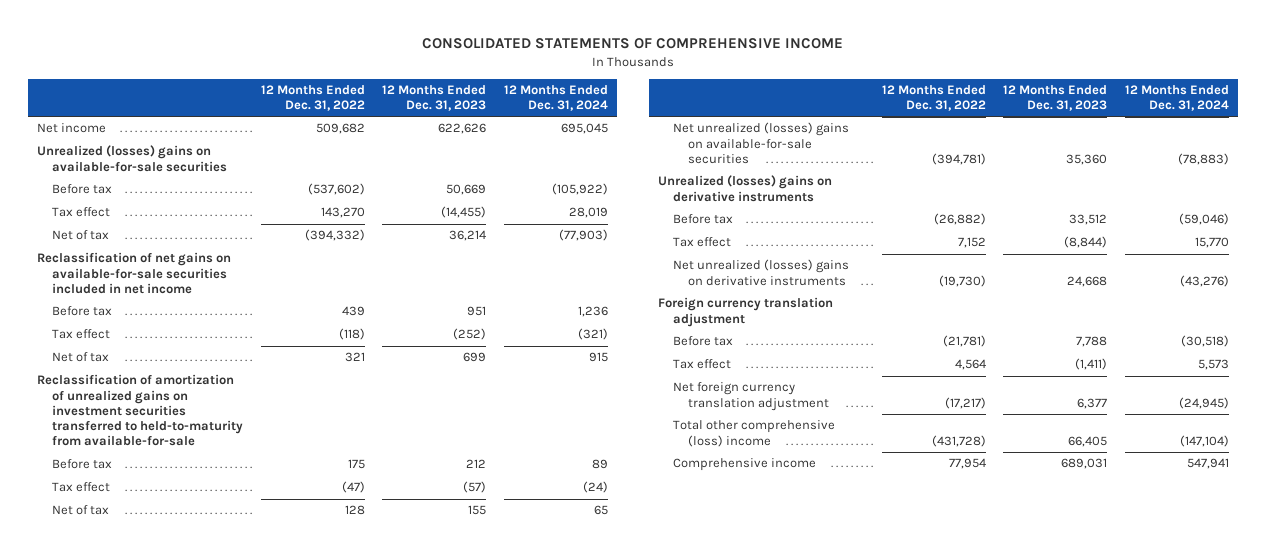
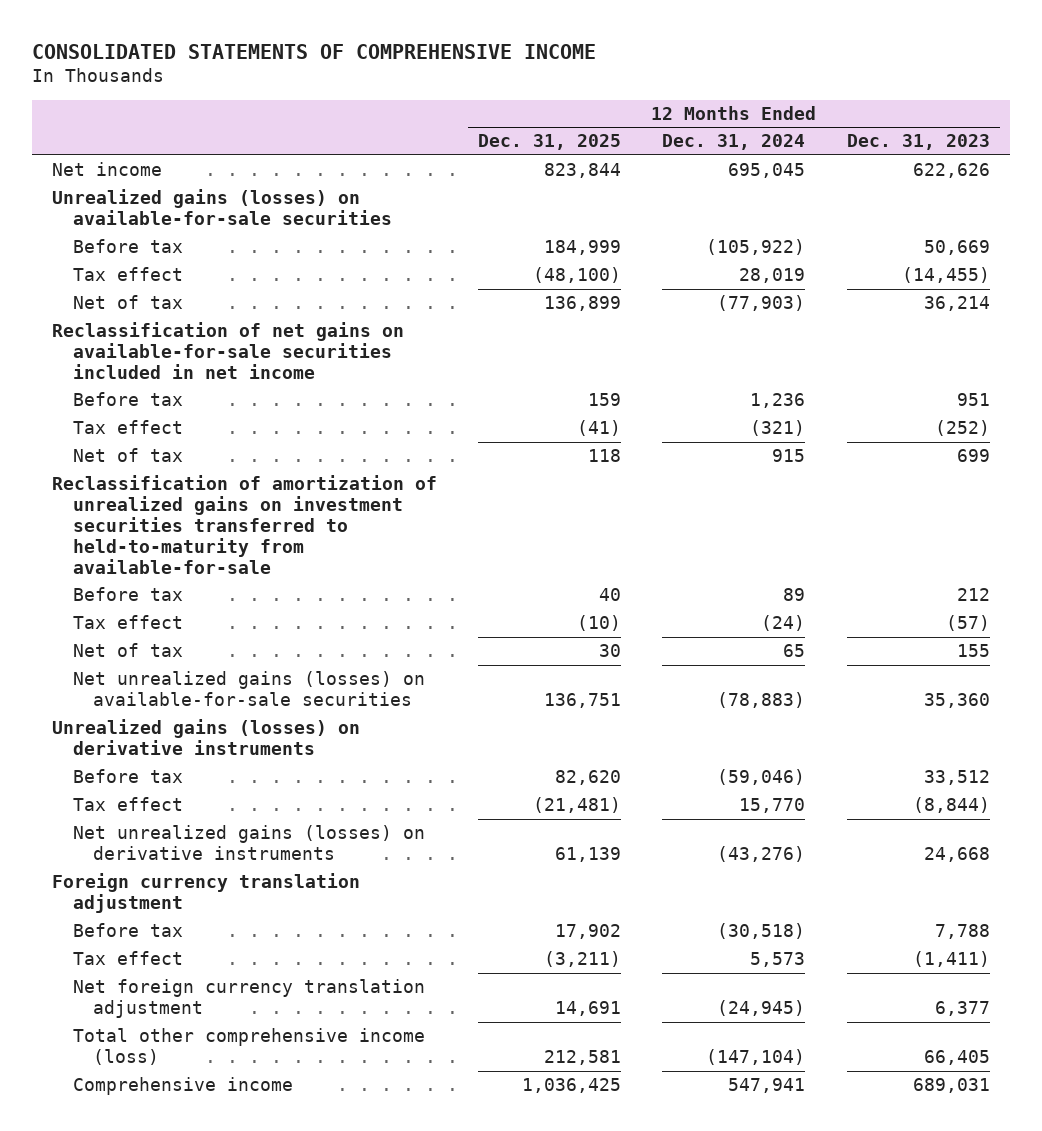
- | 12 Months Ended Dec. 31, 2022 | 12 Months Ended Dec. 31, 2023 | 12 Months Ended Dec. 31, 2024
+ | 12 Months Ended Dec. 31, 2025 | 12 Months Ended Dec. 31, 2024 | 12 Months Ended Dec. 31, 2023
- Unrealized (losses) gains on available-for-sale securities
+ Unrealized gains (losses) on available-for-sale securities
- Net unrealized (losses) gains on available-for-sale securities | (394,781) | 35,360 | (78,883)
- Unrealized (losses) gains on derivative instruments
+ Net unrealized gains (losses) on available-for-sale securities | 136,751 | (78,883) | 35,360
+ Unrealized gains (losses) on derivative instruments
- Net unrealized (losses) gains on derivative instruments | (19,730) | 24,668 | (43,276)
+ Net unrealized gains (losses) on derivative instruments | 61,139 | (43,276) | 24,668
- Total other comprehensive (loss) income | (431,728) | 66,405 | (147,104)
+ Total other comprehensive income (loss) | 212,581 | (147,104) | 66,405

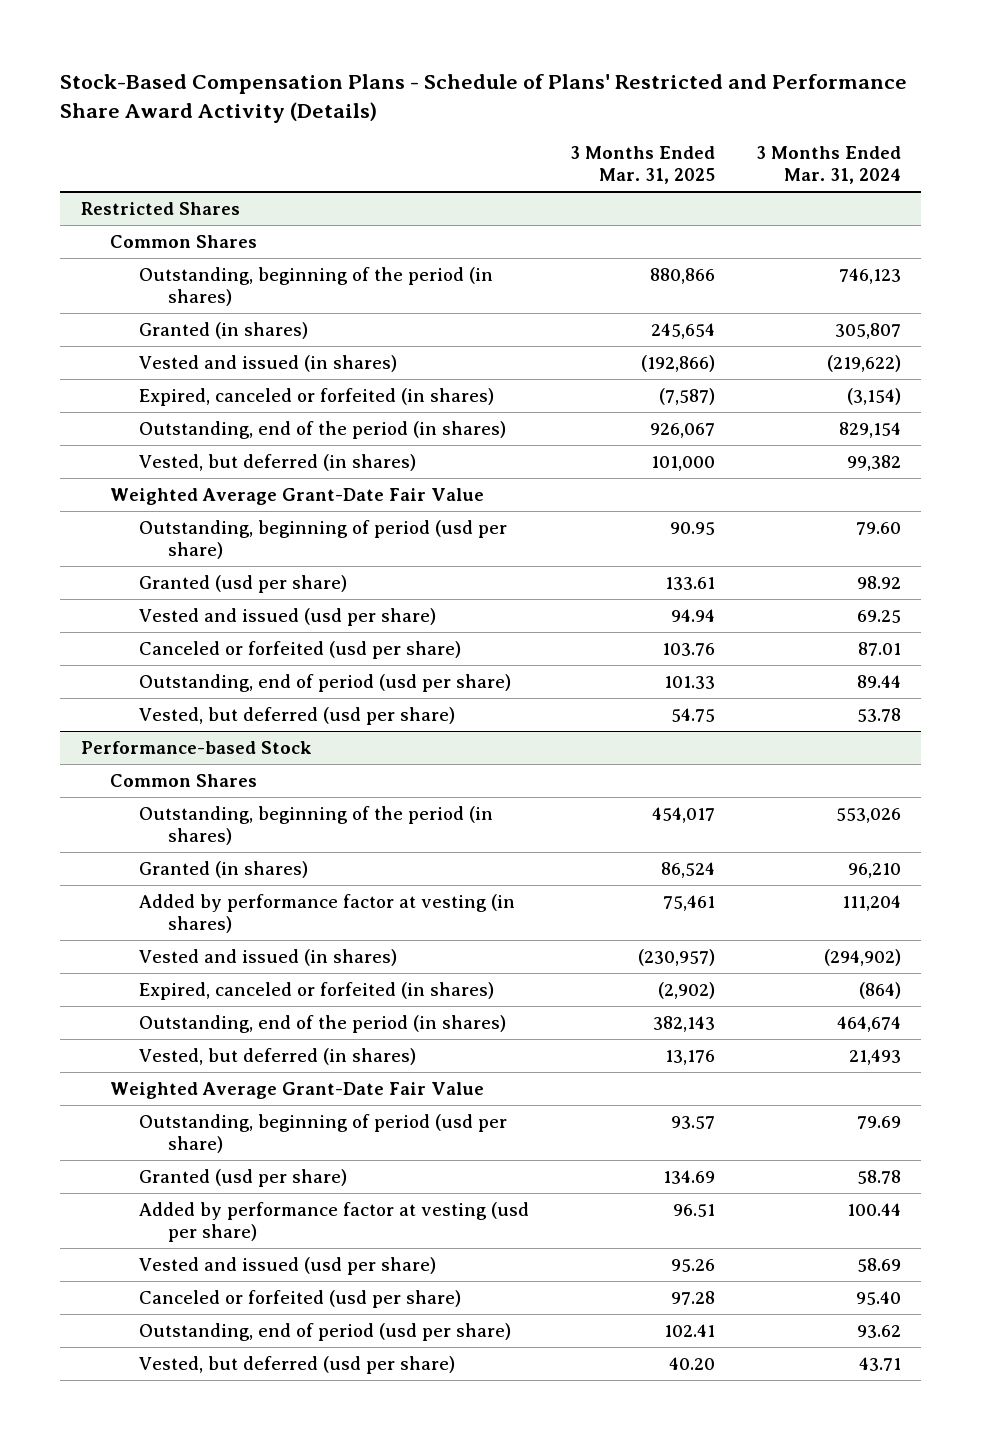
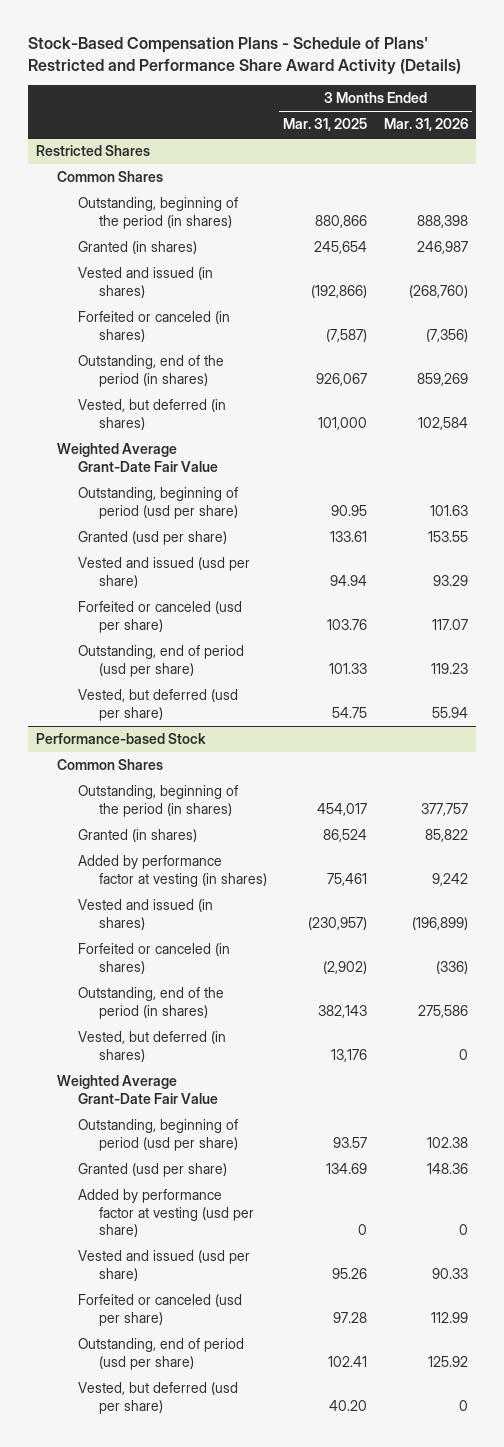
- | 3 Months Ended Mar. 31, 2025 | 3 Months Ended Mar. 31, 2024
+ | 3 Months Ended Mar. 31, 2025 | 3 Months Ended Mar. 31, 2026
@ Restricted Shares
- Expired, canceled or forfeited (in shares) | (7,587) | (3,154)
+ Forfeited or canceled (in shares) | (7,587) | (7,356)
- Canceled or forfeited (usd per share) | 103.76 | 87.01
+ Forfeited or canceled (usd per share) | 103.76 | 117.07
@ Performance-based Stock
- Expired, canceled or forfeited (in shares) | (2,902) | (864)
+ Forfeited or canceled (in shares) | (2,902) | (336)
- Added by performance factor at vesting (usd per share) | 96.51 | 100.44
+ Added by performance factor at vesting (usd per share) | 0 | 0
- Canceled or forfeited (usd per share) | 97.28 | 95.40
+ Forfeited or canceled (usd per share) | 97.28 | 112.99

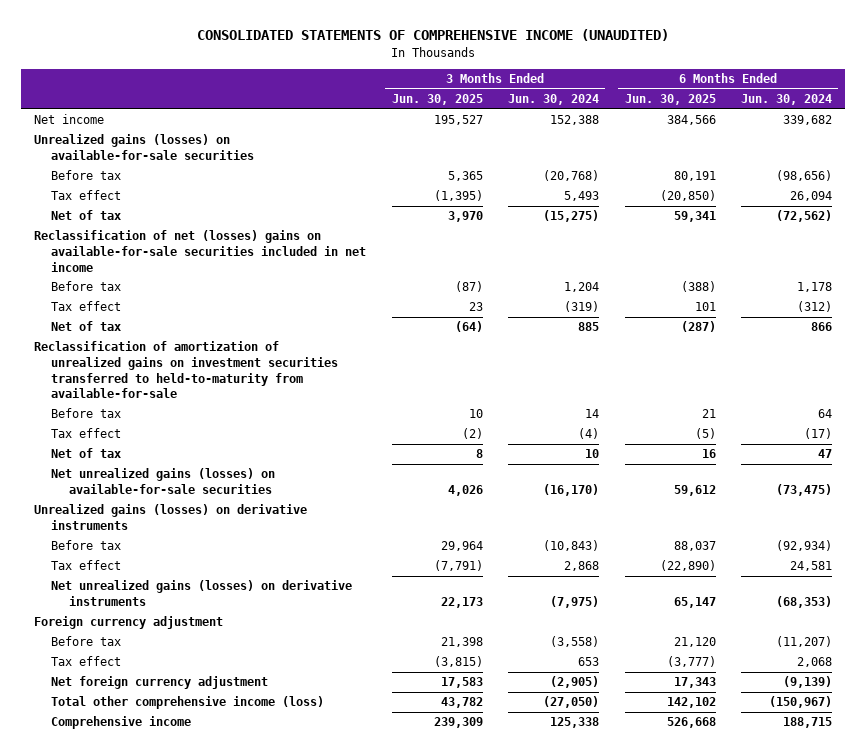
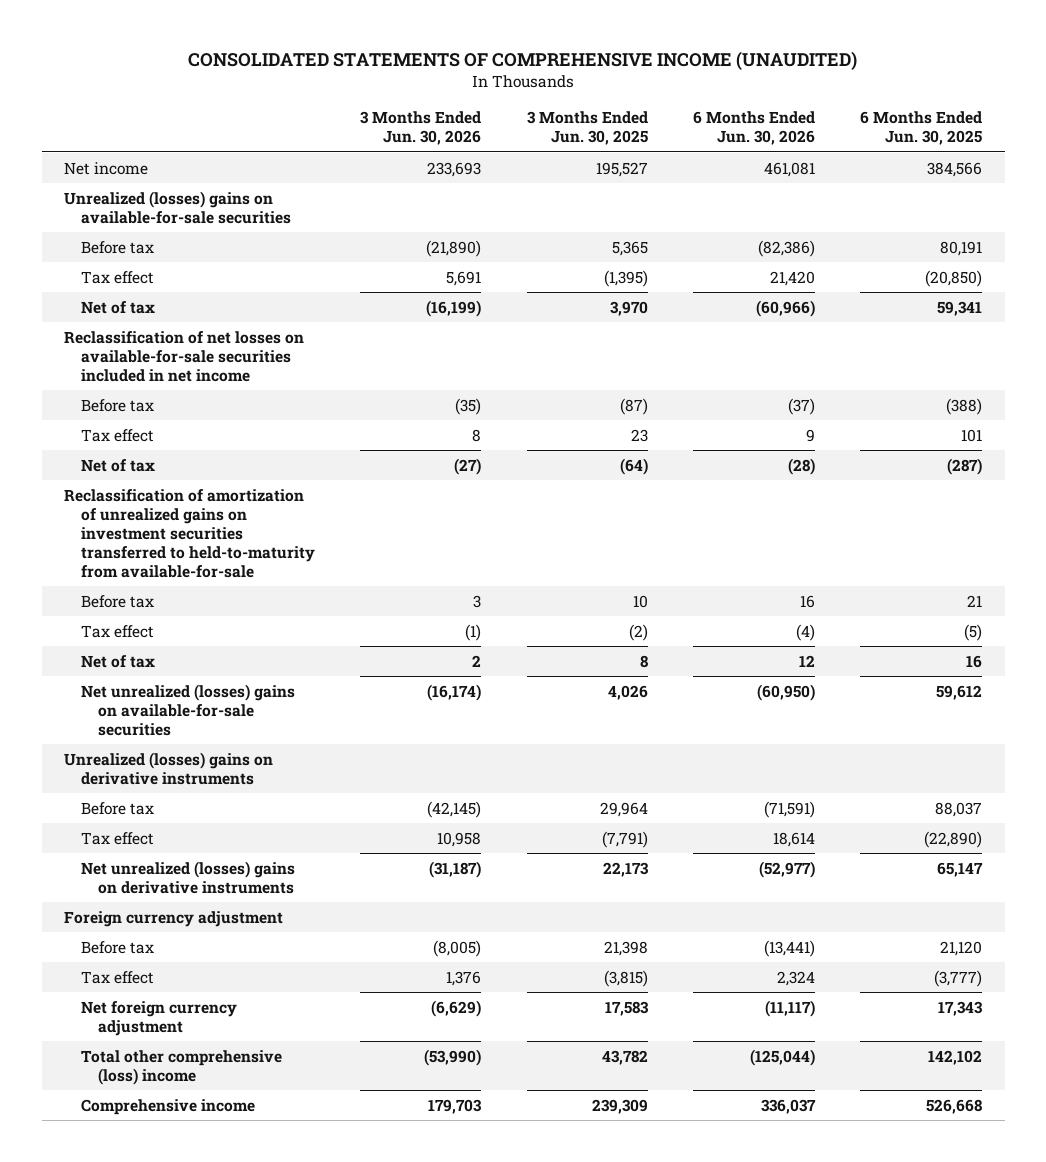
- | 3 Months Ended Jun. 30, 2025 | 3 Months Ended Jun. 30, 2024 | 6 Months Ended Jun. 30, 2025 | 6 Months Ended Jun. 30, 2024
+ | 3 Months Ended Jun. 30, 2026 | 3 Months Ended Jun. 30, 2025 | 6 Months Ended Jun. 30, 2026 | 6 Months Ended Jun. 30, 2025
- Unrealized gains (losses) on available-for-sale securities
+ Unrealized (losses) gains on available-for-sale securities
- Reclassification of net (losses) gains on available-for-sale securities included in net income
+ Reclassification of net losses on available-for-sale securities included in net income
- Net unrealized gains (losses) on available-for-sale securities | 4,026 | (16,170) | 59,612 | (73,475)
- Unrealized gains (losses) on derivative instruments
+ Net unrealized (losses) gains on available-for-sale securities | (16,174) | 4,026 | (60,950) | 59,612
+ Unrealized (losses) gains on derivative instruments
- Net unrealized gains (losses) on derivative instruments | 22,173 | (7,975) | 65,147 | (68,353)
+ Net unrealized (losses) gains on derivative instruments | (31,187) | 22,173 | (52,977) | 65,147
- Total other comprehensive income (loss) | 43,782 | (27,050) | 142,102 | (150,967)
+ Total other comprehensive (loss) income | (53,990) | 43,782 | (125,044) | 142,102

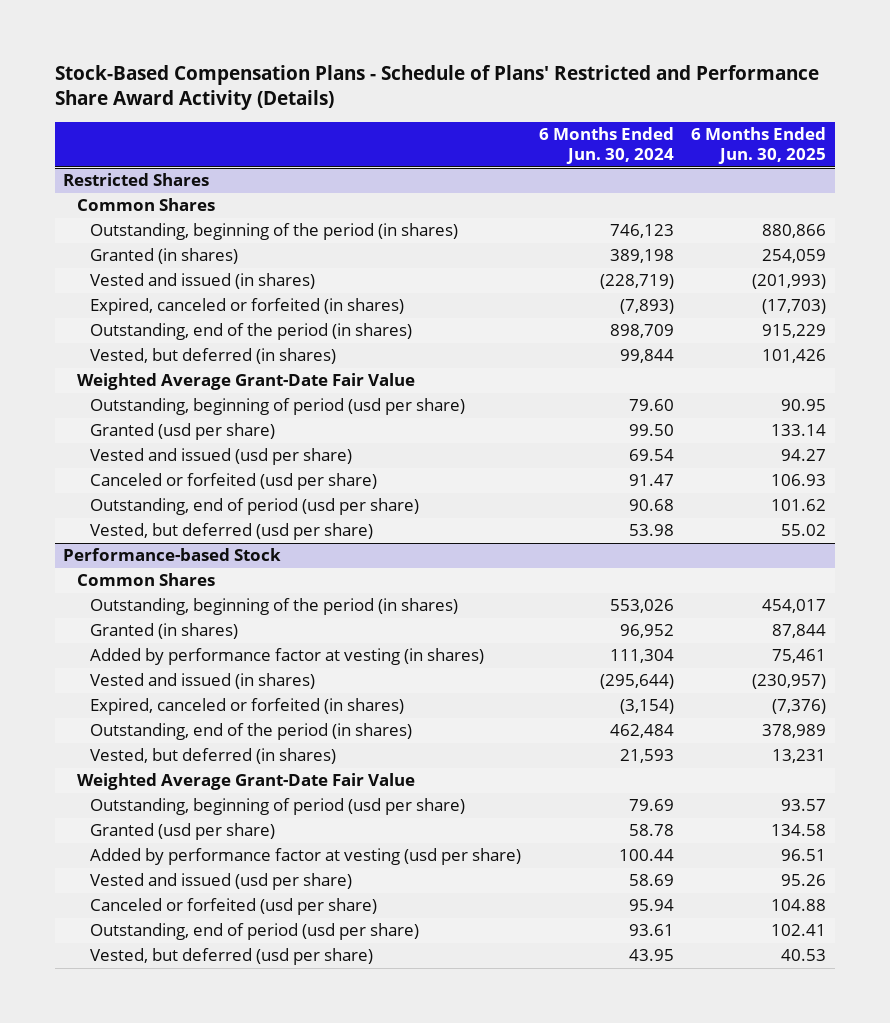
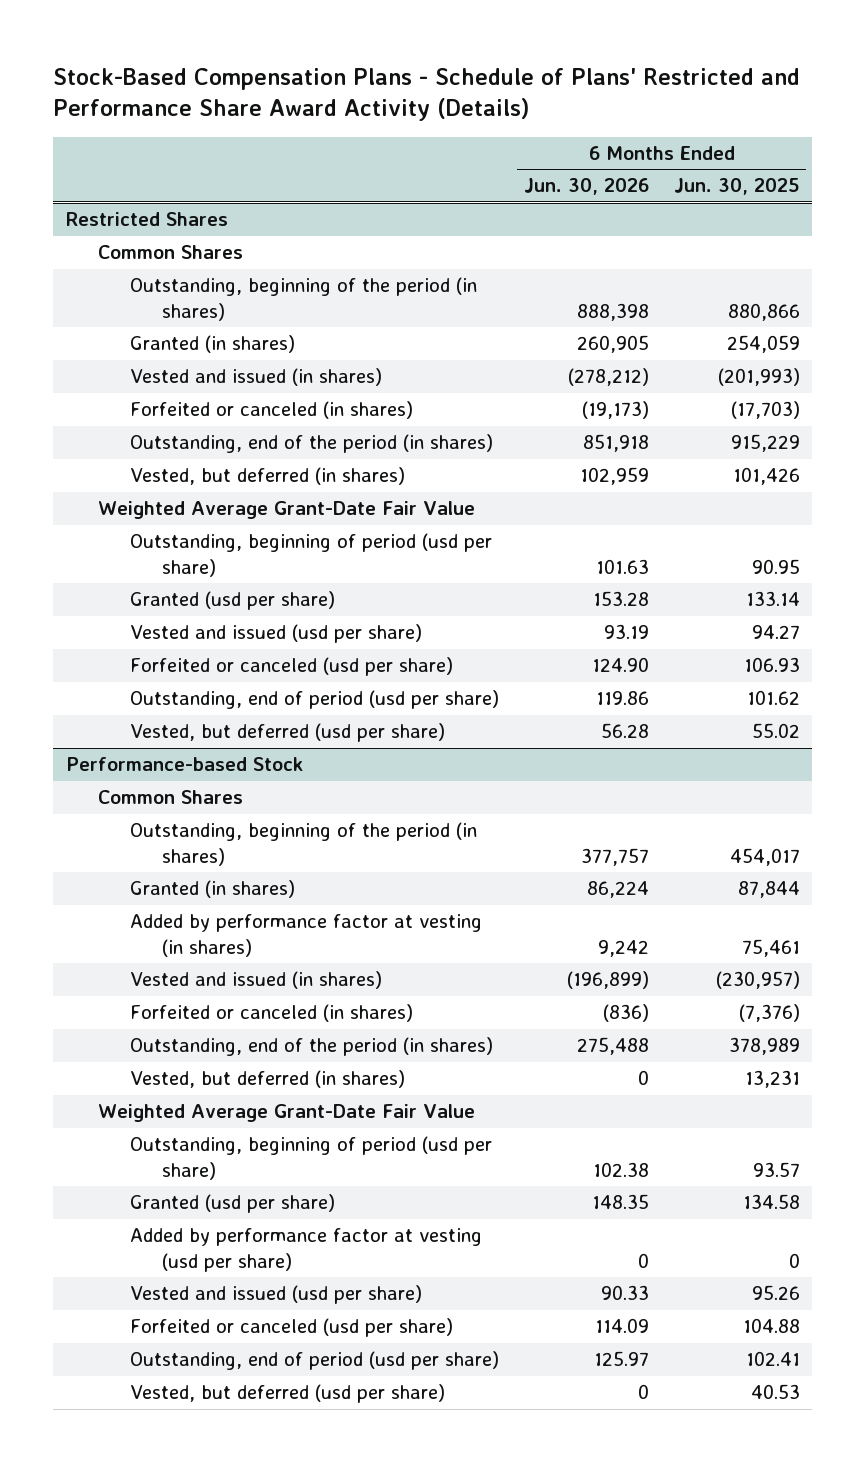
- | 6 Months Ended Jun. 30, 2024 | 6 Months Ended Jun. 30, 2025
+ | 6 Months Ended Jun. 30, 2026 | 6 Months Ended Jun. 30, 2025
@ Restricted Shares
- Expired, canceled or forfeited (in shares) | (7,893) | (17,703)
+ Forfeited or canceled (in shares) | (19,173) | (17,703)
- Canceled or forfeited (usd per share) | 91.47 | 106.93
+ Forfeited or canceled (usd per share) | 124.90 | 106.93
@ Performance-based Stock
- Expired, canceled or forfeited (in shares) | (3,154) | (7,376)
+ Forfeited or canceled (in shares) | (836) | (7,376)
- Added by performance factor at vesting (usd per share) | 100.44 | 96.51
+ Added by performance factor at vesting (usd per share) | 0 | 0
- Canceled or forfeited (usd per share) | 95.94 | 104.88
+ Forfeited or canceled (usd per share) | 114.09 | 104.88

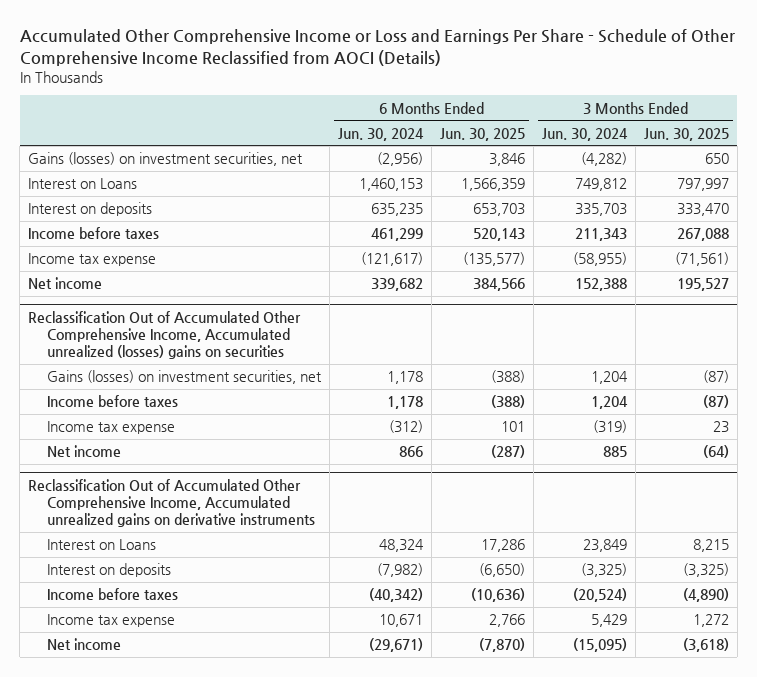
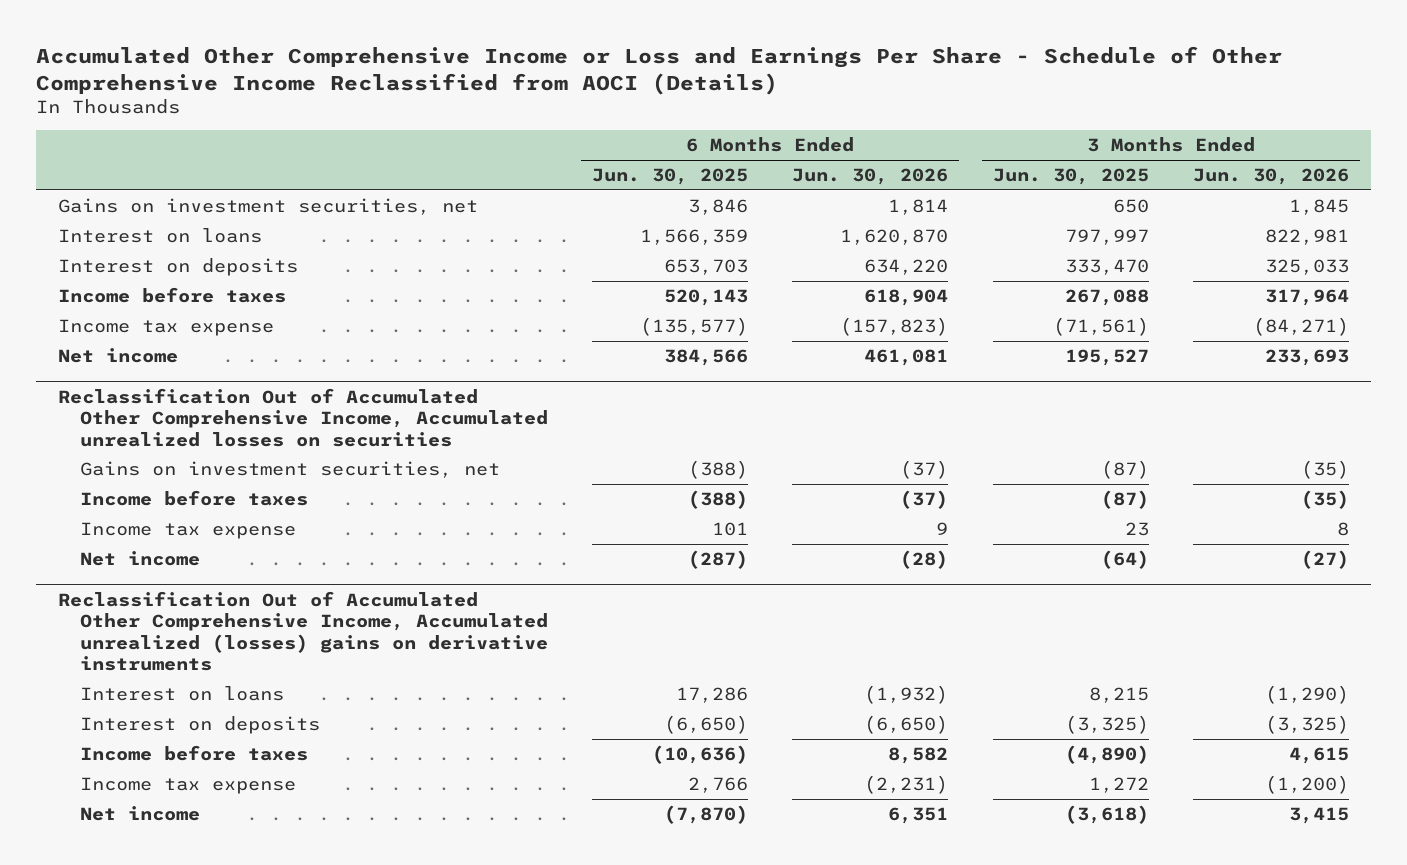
- | 6 Months Ended Jun. 30, 2024 | 6 Months Ended Jun. 30, 2025 | 3 Months Ended Jun. 30, 2024 | 3 Months Ended Jun. 30, 2025
+ | 6 Months Ended Jun. 30, 2025 | 6 Months Ended Jun. 30, 2026 | 3 Months Ended Jun. 30, 2025 | 3 Months Ended Jun. 30, 2026
- Gains (losses) on investment securities, net | (2,956) | 3,846 | (4,282) | 650
- Interest on Loans | 1,460,153 | 1,566,359 | 749,812 | 797,997
+ Gains on investment securities, net | 3,846 | 1,814 | 650 | 1,845
+ Interest on loans | 1,566,359 | 1,620,870 | 797,997 | 822,981
- Reclassification Out of Accumulated Other Comprehensive Income, Accumulated unrealized (losses) gains on securities
- Gains (losses) on investment securities, net | 1,178 | (388) | 1,204 | (87)
+ Reclassification Out of Accumulated Other Comprehensive Income, Accumulated unrealized losses on securities
+ Gains on investment securities, net | (388) | (37) | (87) | (35)
- Reclassification Out of Accumulated Other Comprehensive Income, Accumulated unrealized gains on derivative instruments
- Interest on Loans | 48,324 | 17,286 | 23,849 | 8,215
+ Reclassification Out of Accumulated Other Comprehensive Income, Accumulated unrealized (losses) gains on derivative instruments
+ Interest on loans | 17,286 | (1,932) | 8,215 | (1,290)

